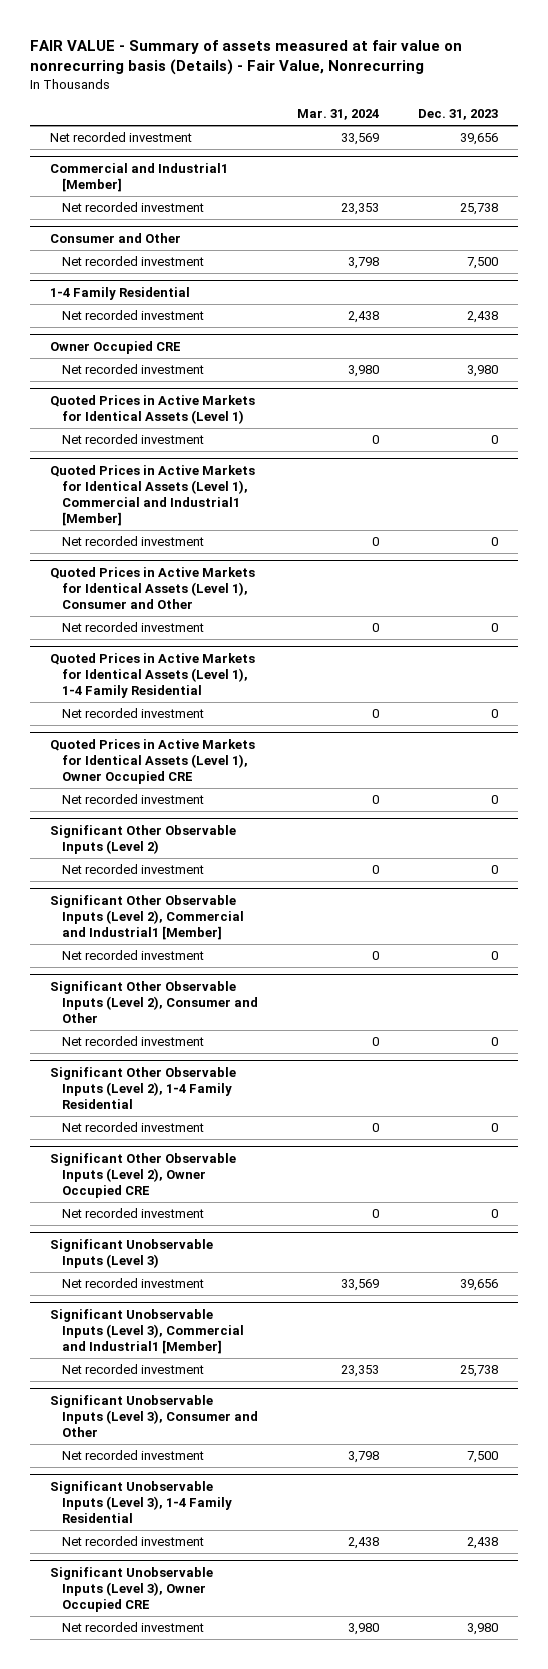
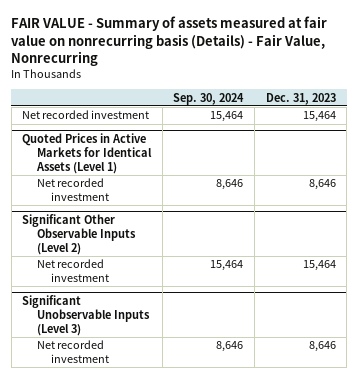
- | Mar. 31, 2024 | Dec. 31, 2023
+ | Sep. 30, 2024 | Dec. 31, 2023
- Net recorded investment | 33,569 | 39,656
- Commercial and Industrial1 [Member]
- Net recorded investment | 23,353 | 25,738
- Consumer and Other
- Net recorded investment | 3,798 | 7,500
- 1-4 Family Residential
- Net recorded investment | 2,438 | 2,438
- Owner Occupied CRE
- Net recorded investment | 3,980 | 3,980
+ Net recorded investment | 15,464 | 15,464
@ Quoted Prices in Active Markets for Identical Assets (Level 1)
- Net recorded investment | 0 | 0
- Quoted Prices in Active Markets for Identical Assets (Level 1), Commercial and Industrial1 [Member]
- Net recorded investment | 0 | 0
- Quoted Prices in Active Markets for Identical Assets (Level 1), Consumer and Other
- Net recorded investment | 0 | 0
- Quoted Prices in Active Markets for Identical Assets (Level 1), 1-4 Family Residential
- Net recorded investment | 0 | 0
- Quoted Prices in Active Markets for Identical Assets (Level 1), Owner Occupied CRE
- Net recorded investment | 0 | 0
@ Quoted Prices in Active Markets for Identical Assets (Level 1)
+ Net recorded investment | 8,646 | 8,646
@ Significant Other Observable Inputs (Level 2)
- Net recorded investment | 0 | 0
- Significant Other Observable Inputs (Level 2), Commercial and Industrial1 [Member]
- Net recorded investment | 0 | 0
- Significant Other Observable Inputs (Level 2), Consumer and Other
- Net recorded investment | 0 | 0
- Significant Other Observable Inputs (Level 2), 1-4 Family Residential
- Net recorded investment | 0 | 0
- Significant Other Observable Inputs (Level 2), Owner Occupied CRE
- Net recorded investment | 0 | 0
@ Significant Other Observable Inputs (Level 2)
+ Net recorded investment | 15,464 | 15,464
@ Significant Unobservable Inputs (Level 3)
- Net recorded investment | 33,569 | 39,656
- Significant Unobservable Inputs (Level 3), Commercial and Industrial1 [Member]
- Net recorded investment | 23,353 | 25,738
- Significant Unobservable Inputs (Level 3), Consumer and Other
- Net recorded investment | 3,798 | 7,500
- Significant Unobservable Inputs (Level 3), 1-4 Family Residential
- Net recorded investment | 2,438 | 2,438
- Significant Unobservable Inputs (Level 3), Owner Occupied CRE
- Net recorded investment | 3,980 | 3,980
@ Significant Unobservable Inputs (Level 3)
+ Net recorded investment | 8,646 | 8,646

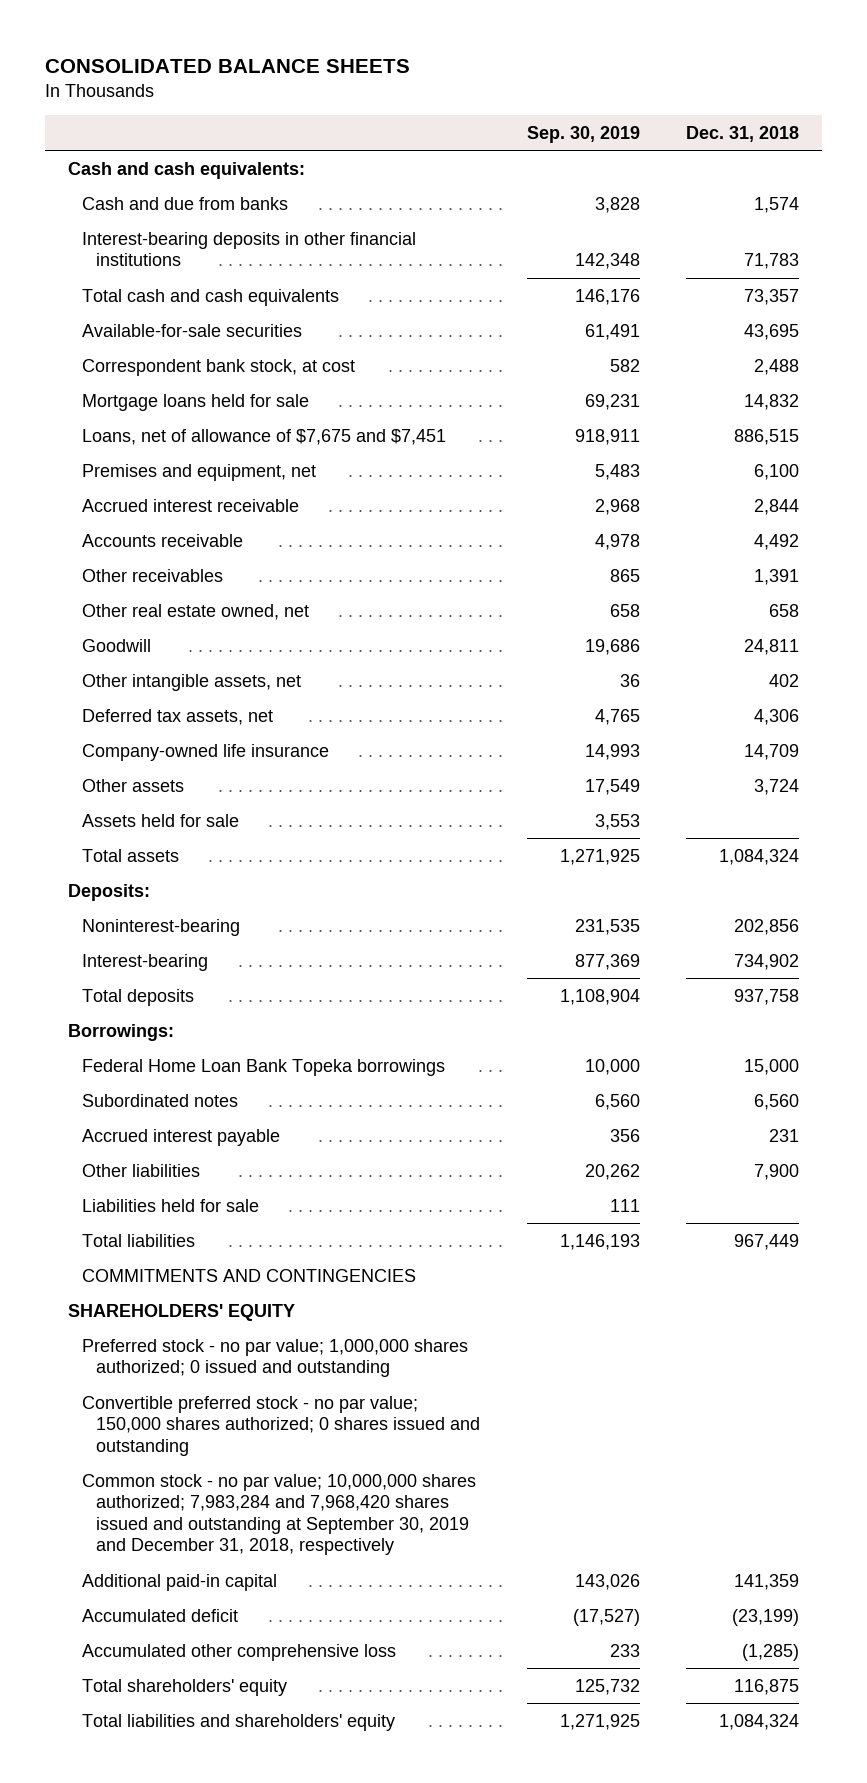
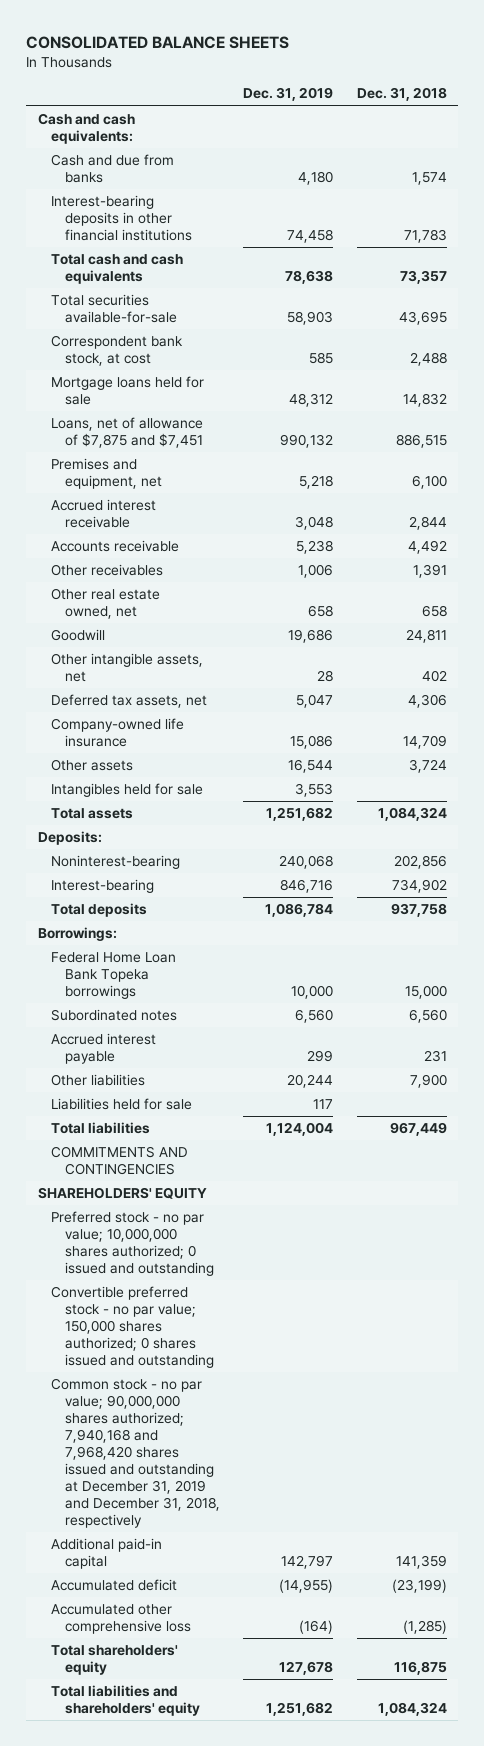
- | Sep. 30, 2019 | Dec. 31, 2018
+ | Dec. 31, 2019 | Dec. 31, 2018
- Available-for-sale securities | 61,491 | 43,695
+ Total securities available-for-sale | 58,903 | 43,695
- Loans, net of allowance of $7,675 and $7,451 | 918,911 | 886,515
+ Loans, net of allowance of $7,875 and $7,451 | 990,132 | 886,515
- Assets held for sale | 3,553 |
+ Intangibles held for sale | 3,553 |
- Preferred stock - no par value; 1,000,000 shares authorized; 0 issued and outstanding
+ Preferred stock - no par value; 10,000,000 shares authorized; 0 issued and outstanding
- Common stock - no par value; 10,000,000 shares authorized; 7,983,284 and 7,968,420 shares issued and outstanding at September 30, 2019 and December 31, 2018, respectively
+ Common stock - no par value; 90,000,000 shares authorized; 7,940,168 and 7,968,420 shares issued and outstanding at December 31, 2019 and December 31, 2018, respectively

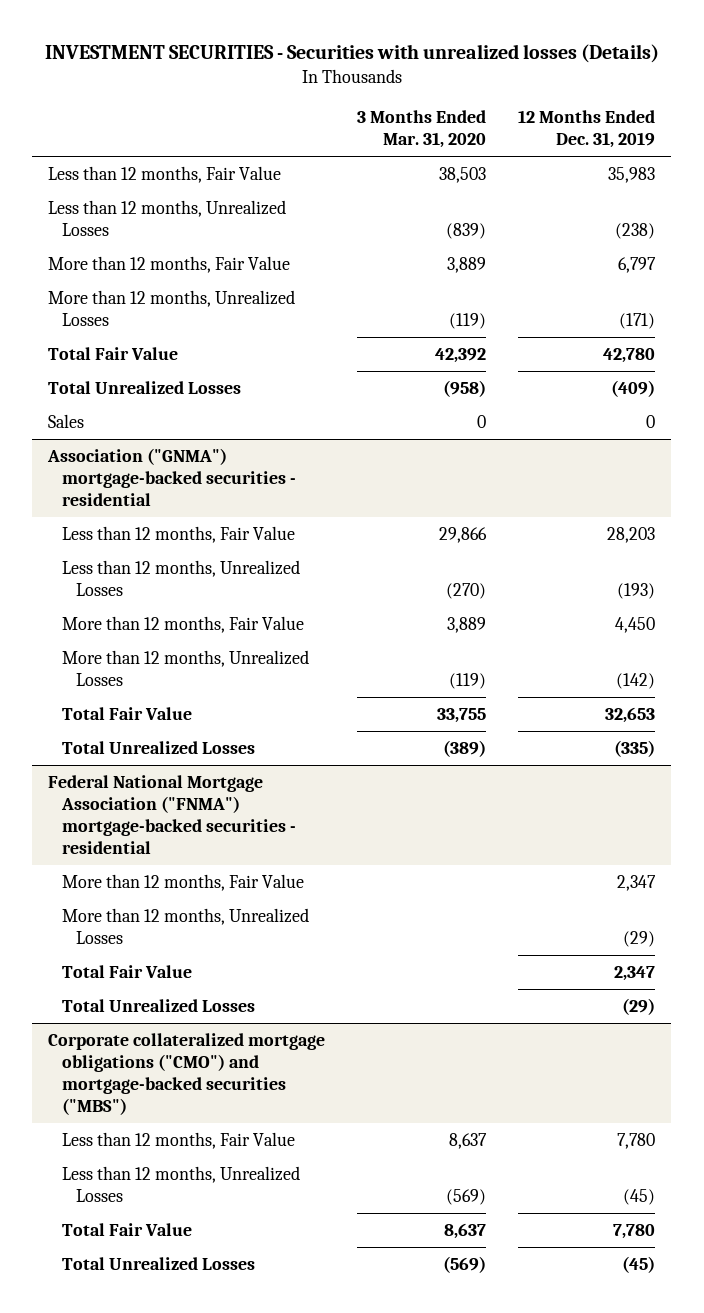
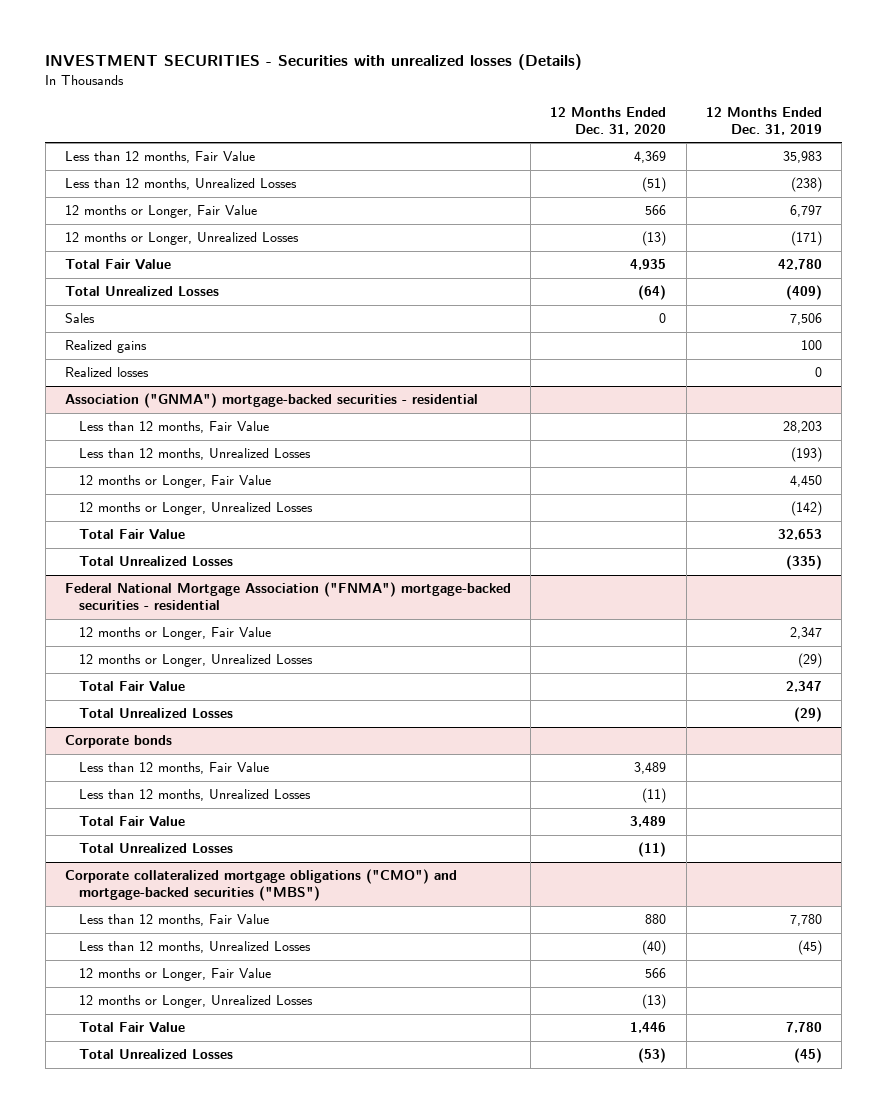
- | 3 Months Ended Mar. 31, 2020 | 12 Months Ended Dec. 31, 2019
+ | 12 Months Ended Dec. 31, 2020 | 12 Months Ended Dec. 31, 2019
- More than 12 months, Fair Value | 3,889 | 6,797
- More than 12 months, Unrealized Losses | (119) | (171)
+ 12 months or Longer, Fair Value | 566 | 6,797
+ 12 months or Longer, Unrealized Losses | (13) | (171)
- Sales | 0 | 0
+ Sales | 0 | 7,506
+ Realized gains | | 100
+ Realized losses | | 0
@ Association ("GNMA") mortgage-backed securities - residential
- More than 12 months, Fair Value | 3,889 | 4,450
- More than 12 months, Unrealized Losses | (119) | (142)
+ 12 months or Longer, Fair Value | | 4,450
+ 12 months or Longer, Unrealized Losses | | (142)
@ Federal National Mortgage Association ("FNMA") mortgage-backed securities - residential
- More than 12 months, Fair Value | | 2,347
- More than 12 months, Unrealized Losses | | (29)
+ 12 months or Longer, Fair Value | | 2,347
+ 12 months or Longer, Unrealized Losses | | (29)
+ Corporate bonds
+ Less than 12 months, Fair Value | 3,489 |
+ Less than 12 months, Unrealized Losses | (11) |
+ Total Fair Value | 3,489 |
+ Total Unrealized Losses | (11) |
@ Corporate collateralized mortgage obligations ("CMO") and mortgage-backed securities ("MBS")
+ 12 months or Longer, Fair Value | 566 |
+ 12 months or Longer, Unrealized Losses | (13) |

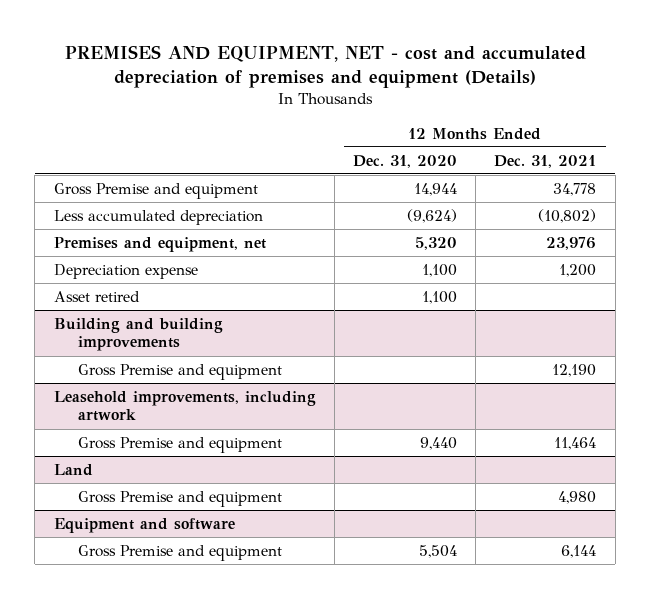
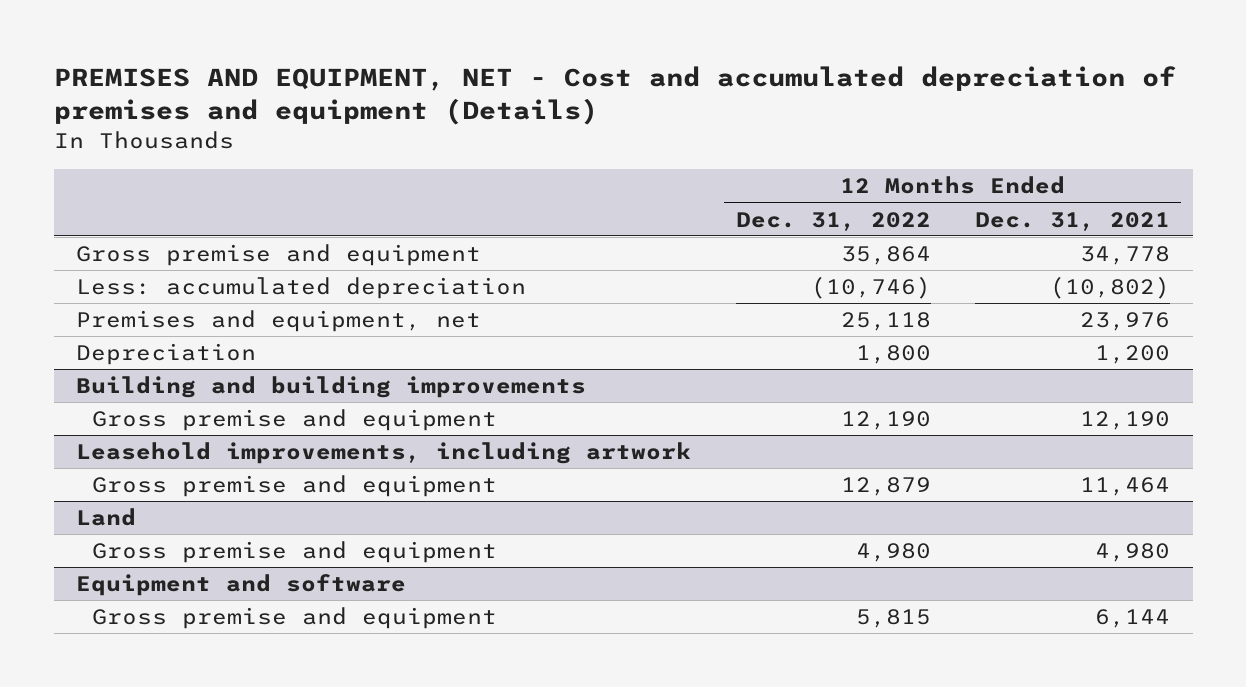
- PREMISES AND EQUIPMENT, NET - cost and accumulated depreciation of premises and equipment (Details)
+ PREMISES AND EQUIPMENT, NET - Cost and accumulated depreciation of premises and equipment (Details)
- | 12 Months Ended Dec. 31, 2020 | 12 Months Ended Dec. 31, 2021
+ | 12 Months Ended Dec. 31, 2022 | 12 Months Ended Dec. 31, 2021
- Gross Premise and equipment | 14,944 | 34,778
- Less accumulated depreciation | (9,624) | (10,802)
+ Gross premise and equipment | 35,864 | 34,778
+ Less: accumulated depreciation | (10,746) | (10,802)
- Depreciation expense | 1,100 | 1,200
- Asset retired | 1,100 |
+ Depreciation | 1,800 | 1,200
@ Building and building improvements
- Gross Premise and equipment | | 12,190
+ Gross premise and equipment | 12,190 | 12,190
@ Leasehold improvements, including artwork
- Gross Premise and equipment | 9,440 | 11,464
+ Gross premise and equipment | 12,879 | 11,464
@ Land
- Gross Premise and equipment | | 4,980
+ Gross premise and equipment | 4,980 | 4,980
@ Equipment and software
- Gross Premise and equipment | 5,504 | 6,144
+ Gross premise and equipment | 5,815 | 6,144

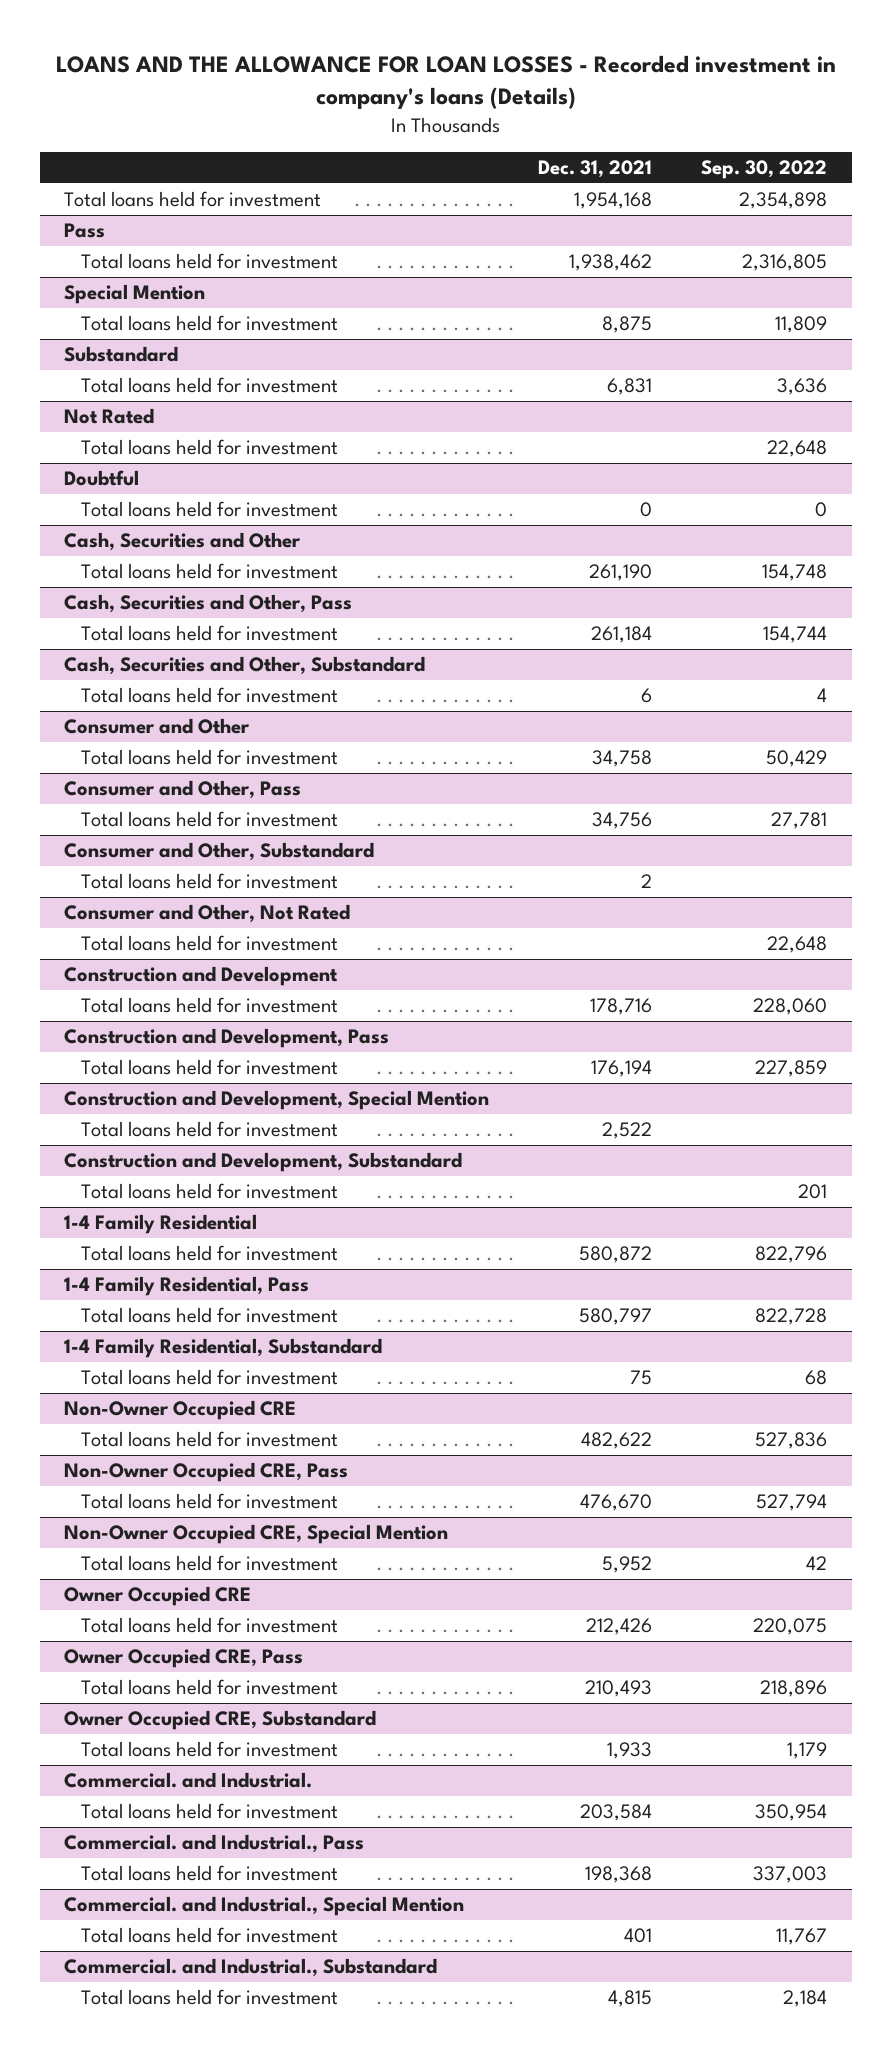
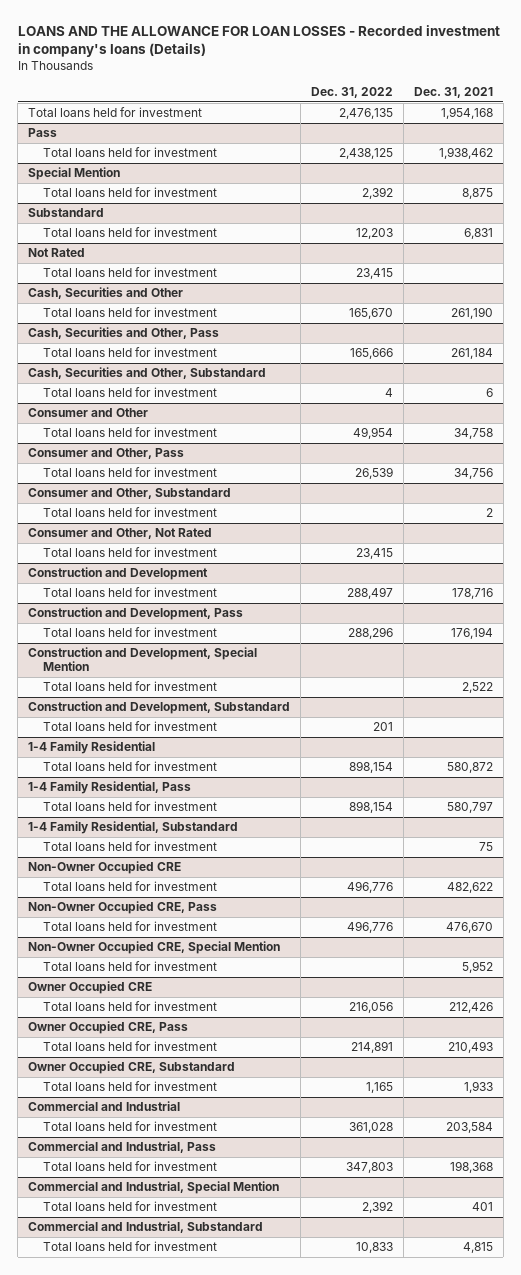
- | Dec. 31, 2021 | Sep. 30, 2022
+ | Dec. 31, 2022 | Dec. 31, 2021
- Doubtful
- Total loans held for investment | 0 | 0
- Commercial. and Industrial.
+ Commercial and Industrial
- Commercial. and Industrial., Pass
+ Commercial and Industrial, Pass
- Commercial. and Industrial., Special Mention
+ Commercial and Industrial, Special Mention
- Commercial. and Industrial., Substandard
+ Commercial and Industrial, Substandard

